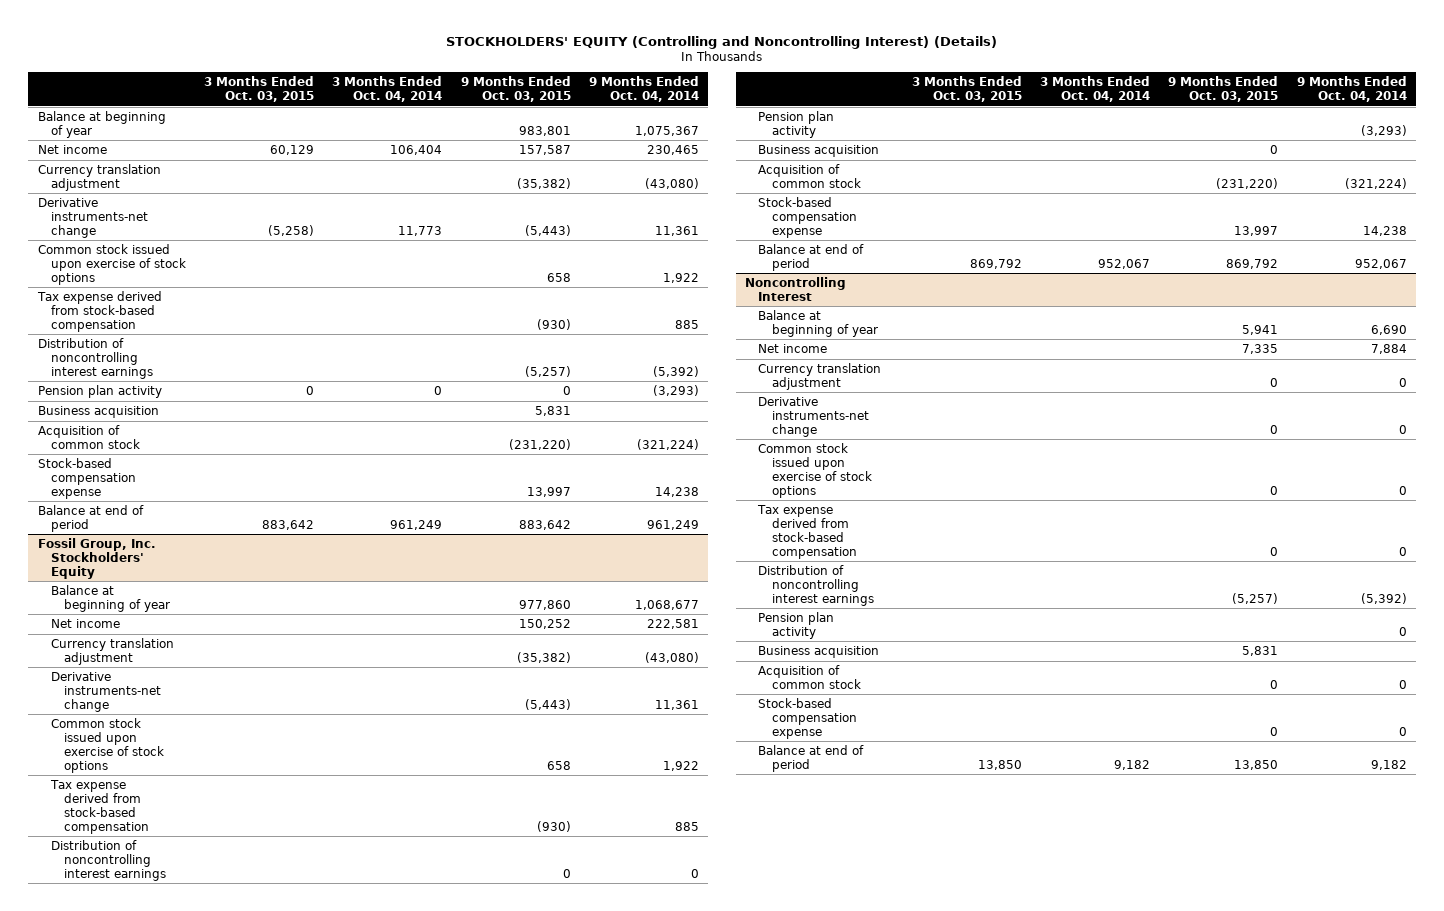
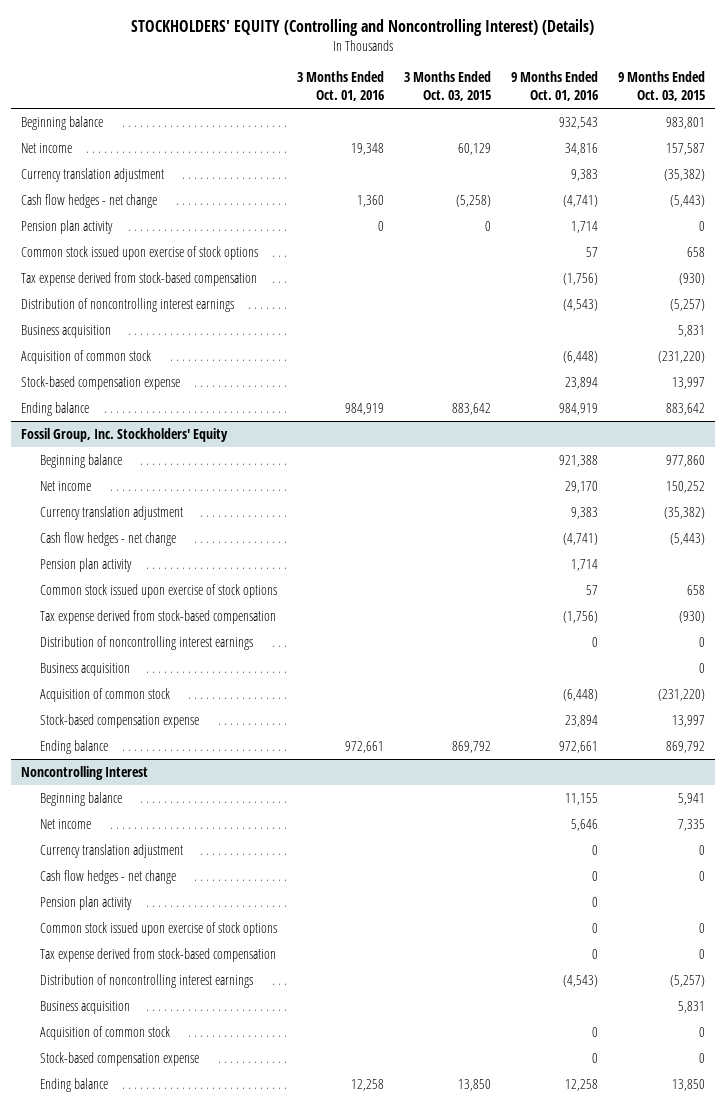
- | 3 Months Ended Oct. 03, 2015 | 3 Months Ended Oct. 04, 2014 | 9 Months Ended Oct. 03, 2015 | 9 Months Ended Oct. 04, 2014
+ | 3 Months Ended Oct. 01, 2016 | 3 Months Ended Oct. 03, 2015 | 9 Months Ended Oct. 01, 2016 | 9 Months Ended Oct. 03, 2015
- Balance at beginning of year | | | 983,801 | 1,075,367
+ Beginning balance | | | 932,543 | 983,801
- Derivative instruments-net change | (5,258) | 11,773 | (5,443) | 11,361
+ Cash flow hedges - net change | 1,360 | (5,258) | (4,741) | (5,443)
moved up: Pension plan activity | 0 | 0 | 1,714 | 0
- Balance at end of period | 883,642 | 961,249 | 883,642 | 961,249
+ Ending balance | 984,919 | 883,642 | 984,919 | 883,642
@ Fossil Group, Inc. Stockholders' Equity
- Balance at beginning of year | | | 977,860 | 1,068,677
+ Beginning balance | | | 921,388 | 977,860
- Derivative instruments-net change | | | (5,443) | 11,361
+ Cash flow hedges - net change | | | (4,741) | (5,443)
moved up: Pension plan activity | | | 1,714 |
- Balance at end of period | 869,792 | 952,067 | 869,792 | 952,067
+ Ending balance | 972,661 | 869,792 | 972,661 | 869,792
@ Noncontrolling Interest
- Balance at beginning of year | | | 5,941 | 6,690
+ Beginning balance | | | 11,155 | 5,941
- Derivative instruments-net change | | | 0 | 0
+ Cash flow hedges - net change | | | 0 | 0
moved up: Pension plan activity | | | 0 |
- Balance at end of period | 13,850 | 9,182 | 13,850 | 9,182
+ Ending balance | 12,258 | 13,850 | 12,258 | 13,850

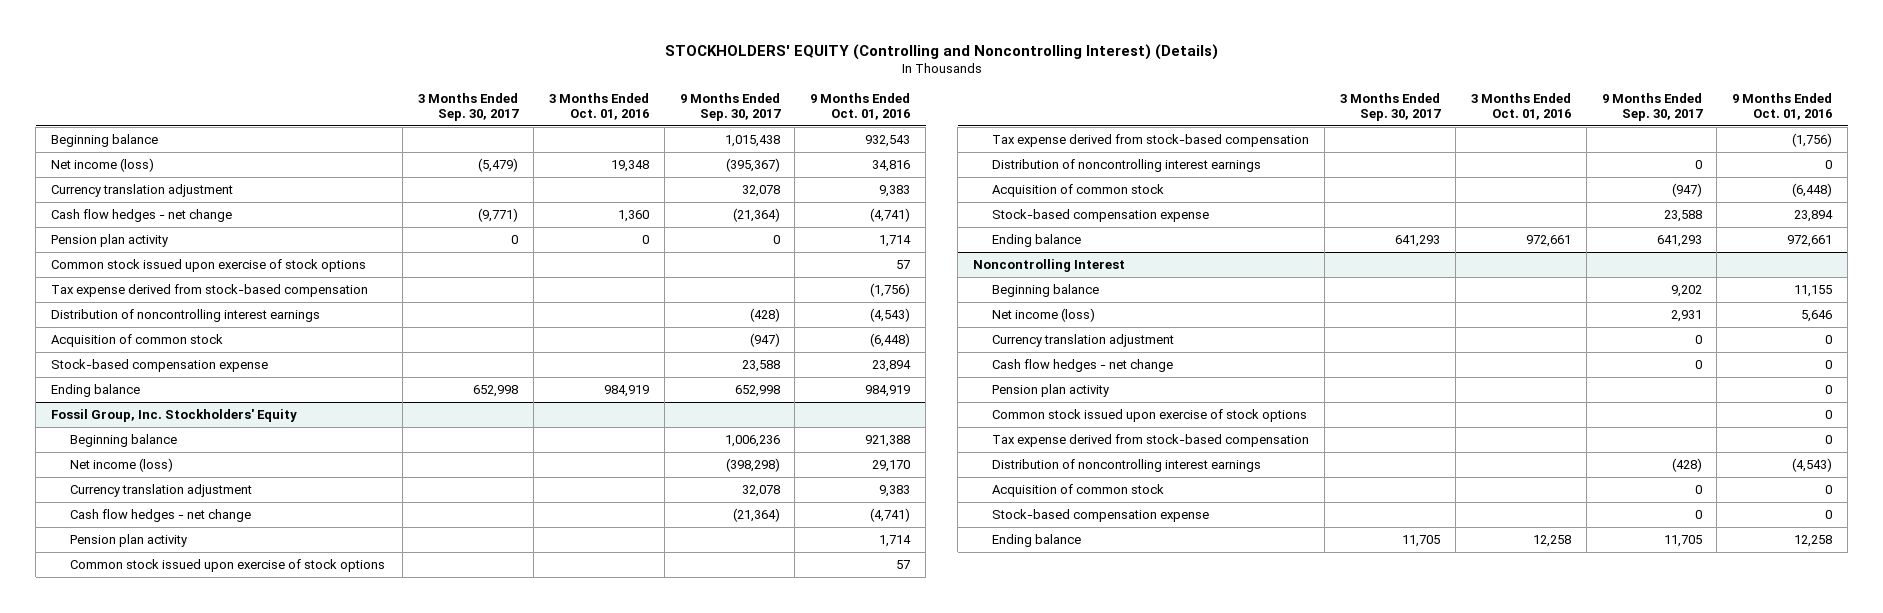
- | 3 Months Ended Oct. 01, 2016 | 3 Months Ended Oct. 03, 2015 | 9 Months Ended Oct. 01, 2016 | 9 Months Ended Oct. 03, 2015
+ | 3 Months Ended Sep. 30, 2017 | 3 Months Ended Oct. 01, 2016 | 9 Months Ended Sep. 30, 2017 | 9 Months Ended Oct. 01, 2016
- Net income | 19,348 | 60,129 | 34,816 | 157,587
+ Net income (loss) | (5,479) | 19,348 | (395,367) | 34,816
- Business acquisition | | | | 5,831
@ Fossil Group, Inc. Stockholders' Equity
- Net income | | | 29,170 | 150,252
+ Net income (loss) | | | (398,298) | 29,170
- Business acquisition | | | | 0
@ Noncontrolling Interest
- Net income | | | 5,646 | 7,335
+ Net income (loss) | | | 2,931 | 5,646
- Business acquisition | | | | 5,831

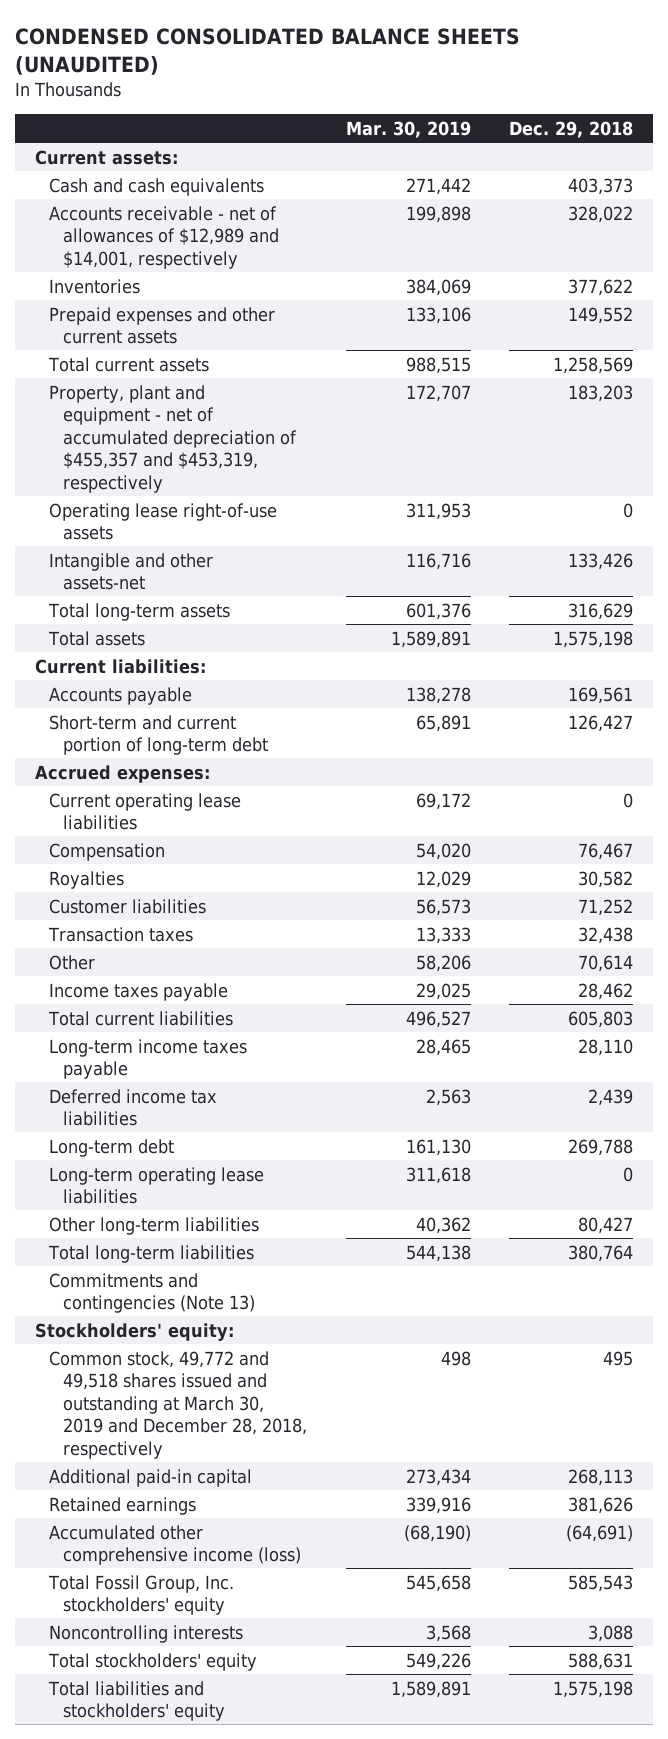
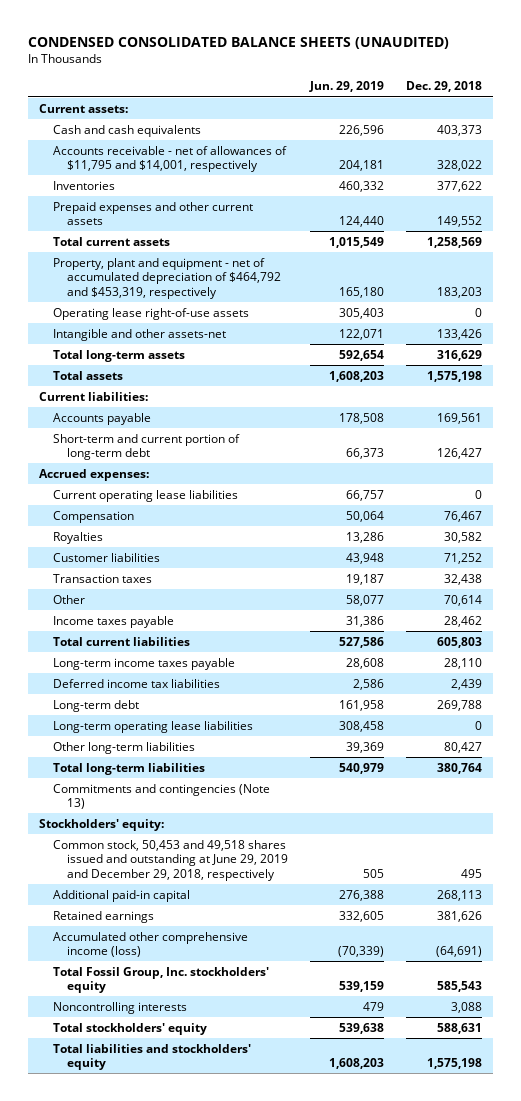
- | Mar. 30, 2019 | Dec. 29, 2018
+ | Jun. 29, 2019 | Dec. 29, 2018
- Accounts receivable - net of allowances of $12,989 and $14,001, respectively | 199,898 | 328,022
+ Accounts receivable - net of allowances of $11,795 and $14,001, respectively | 204,181 | 328,022
- Property, plant and equipment - net of accumulated depreciation of $455,357 and $453,319, respectively | 172,707 | 183,203
+ Property, plant and equipment - net of accumulated depreciation of $464,792 and $453,319, respectively | 165,180 | 183,203
- Common stock, 49,772 and 49,518 shares issued and outstanding at March 30, 2019 and December 28, 2018, respectively | 498 | 495
+ Common stock, 50,453 and 49,518 shares issued and outstanding at June 29, 2019 and December 29, 2018, respectively | 505 | 495

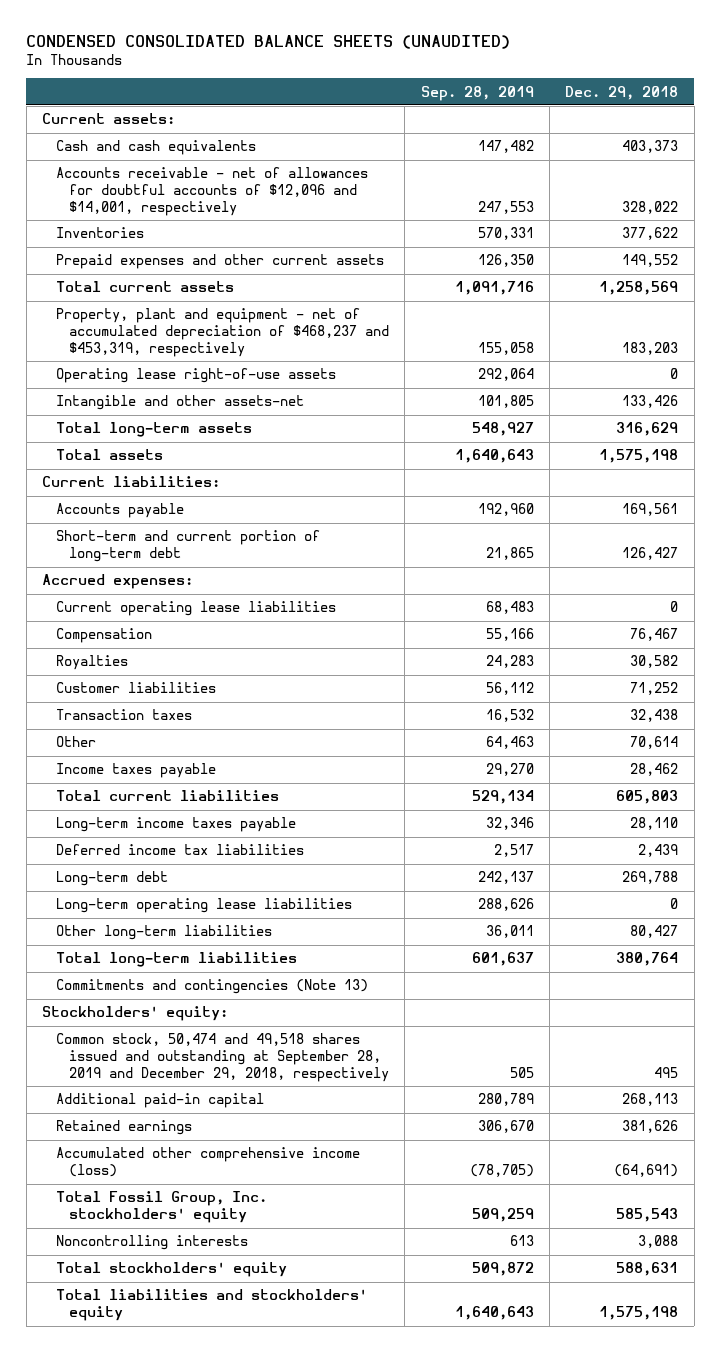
- | Jun. 29, 2019 | Dec. 29, 2018
+ | Sep. 28, 2019 | Dec. 29, 2018
- Accounts receivable - net of allowances of $11,795 and $14,001, respectively | 204,181 | 328,022
+ Accounts receivable - net of allowances for doubtful accounts of $12,096 and $14,001, respectively | 247,553 | 328,022
- Property, plant and equipment - net of accumulated depreciation of $464,792 and $453,319, respectively | 165,180 | 183,203
+ Property, plant and equipment - net of accumulated depreciation of $468,237 and $453,319, respectively | 155,058 | 183,203
- Common stock, 50,453 and 49,518 shares issued and outstanding at June 29, 2019 and December 29, 2018, respectively | 505 | 495
+ Common stock, 50,474 and 49,518 shares issued and outstanding at September 28, 2019 and December 29, 2018, respectively | 505 | 495

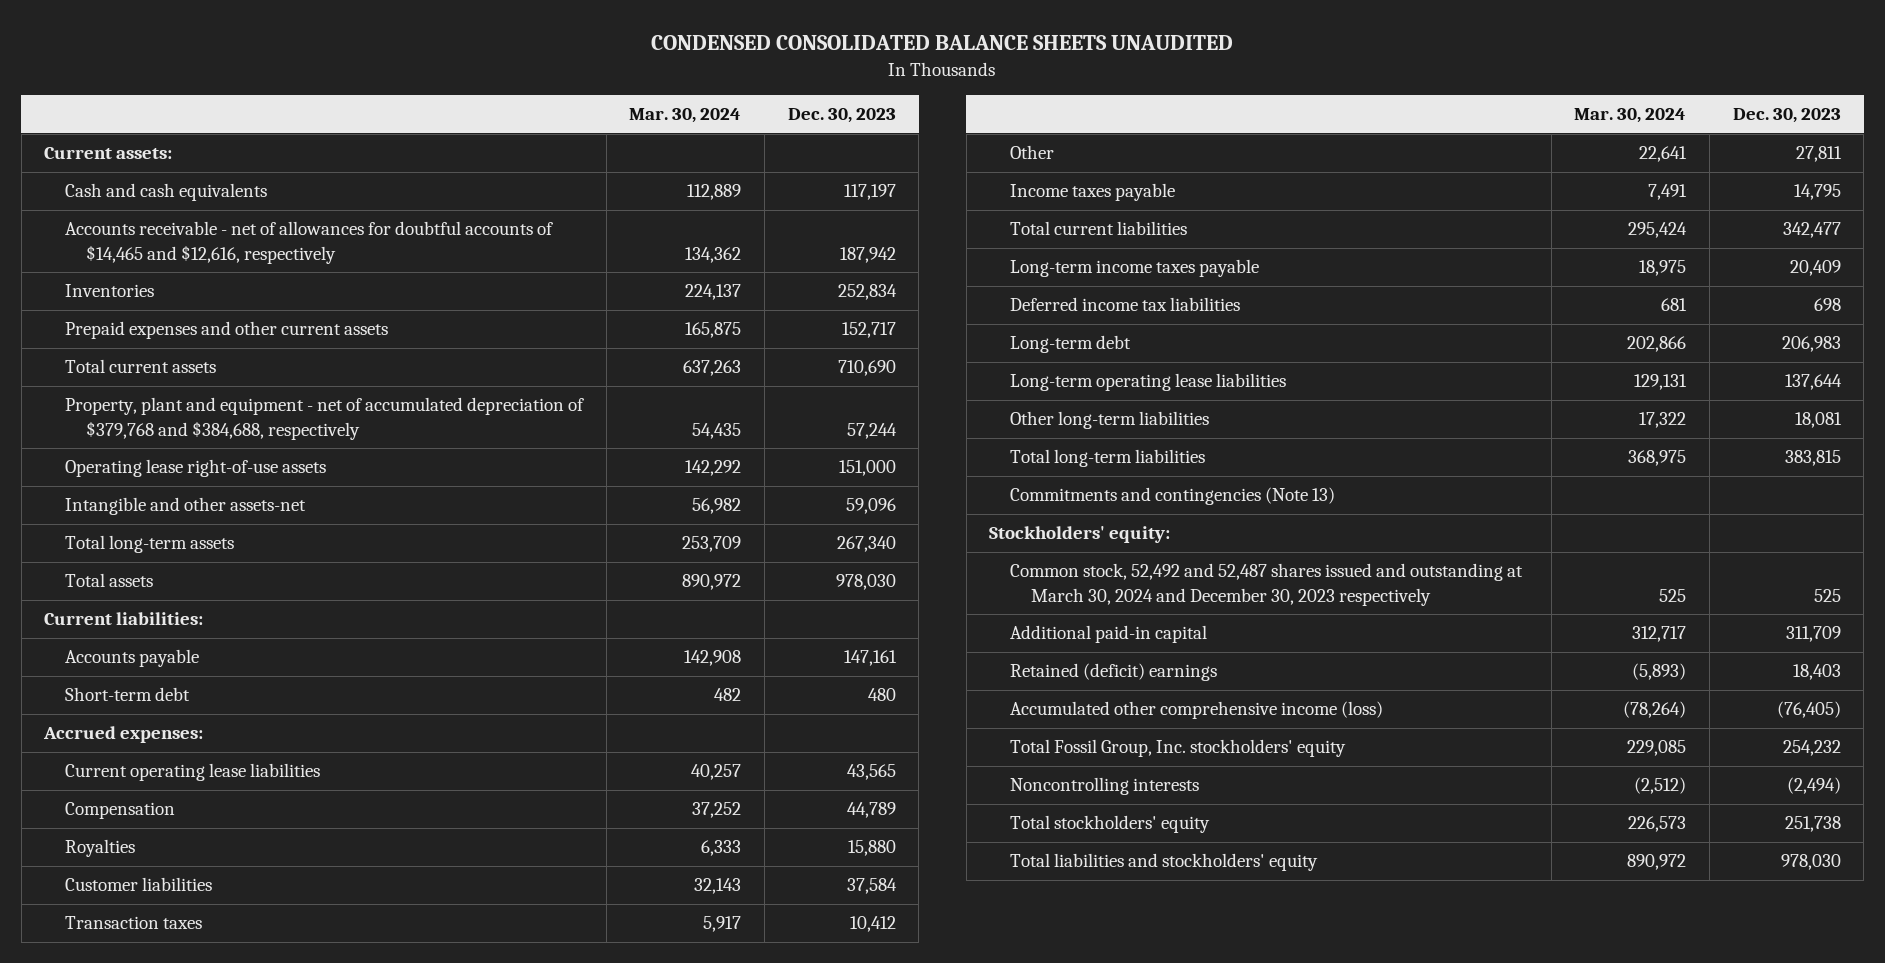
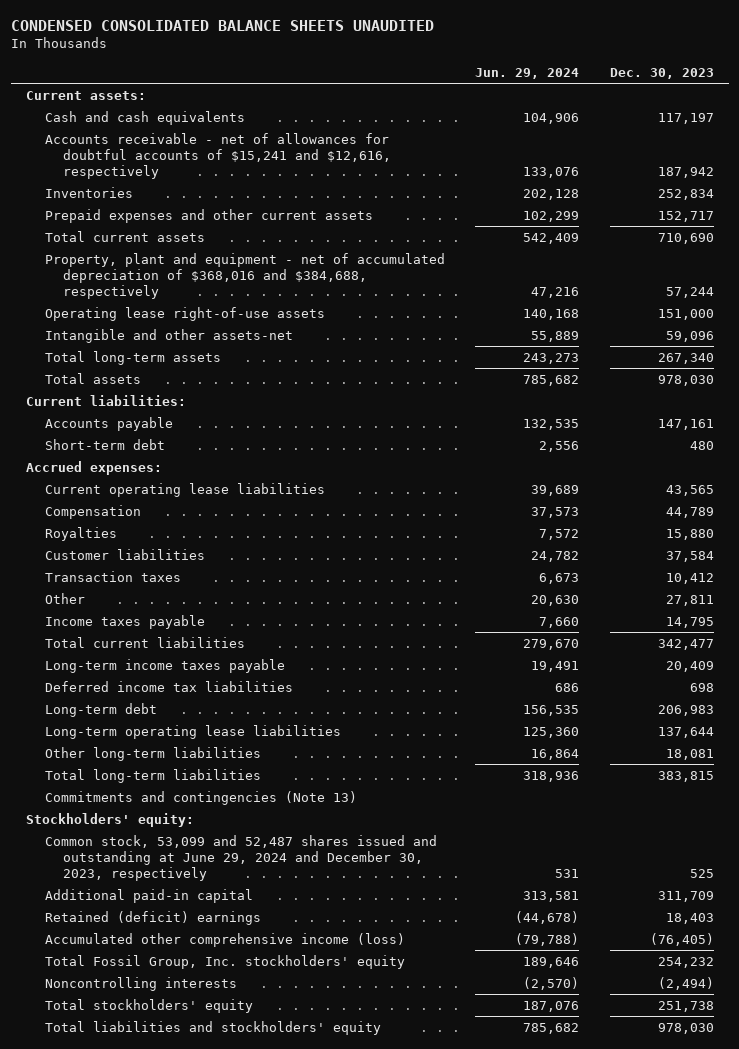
- | Mar. 30, 2024 | Dec. 30, 2023
+ | Jun. 29, 2024 | Dec. 30, 2023
- Accounts receivable - net of allowances for doubtful accounts of $14,465 and $12,616, respectively | 134,362 | 187,942
+ Accounts receivable - net of allowances for doubtful accounts of $15,241 and $12,616, respectively | 133,076 | 187,942
- Property, plant and equipment - net of accumulated depreciation of $379,768 and $384,688, respectively | 54,435 | 57,244
+ Property, plant and equipment - net of accumulated depreciation of $368,016 and $384,688, respectively | 47,216 | 57,244
- Common stock, 52,492 and 52,487 shares issued and outstanding at March 30, 2024 and December 30, 2023 respectively | 525 | 525
+ Common stock, 53,099 and 52,487 shares issued and outstanding at June 29, 2024 and December 30, 2023, respectively | 531 | 525

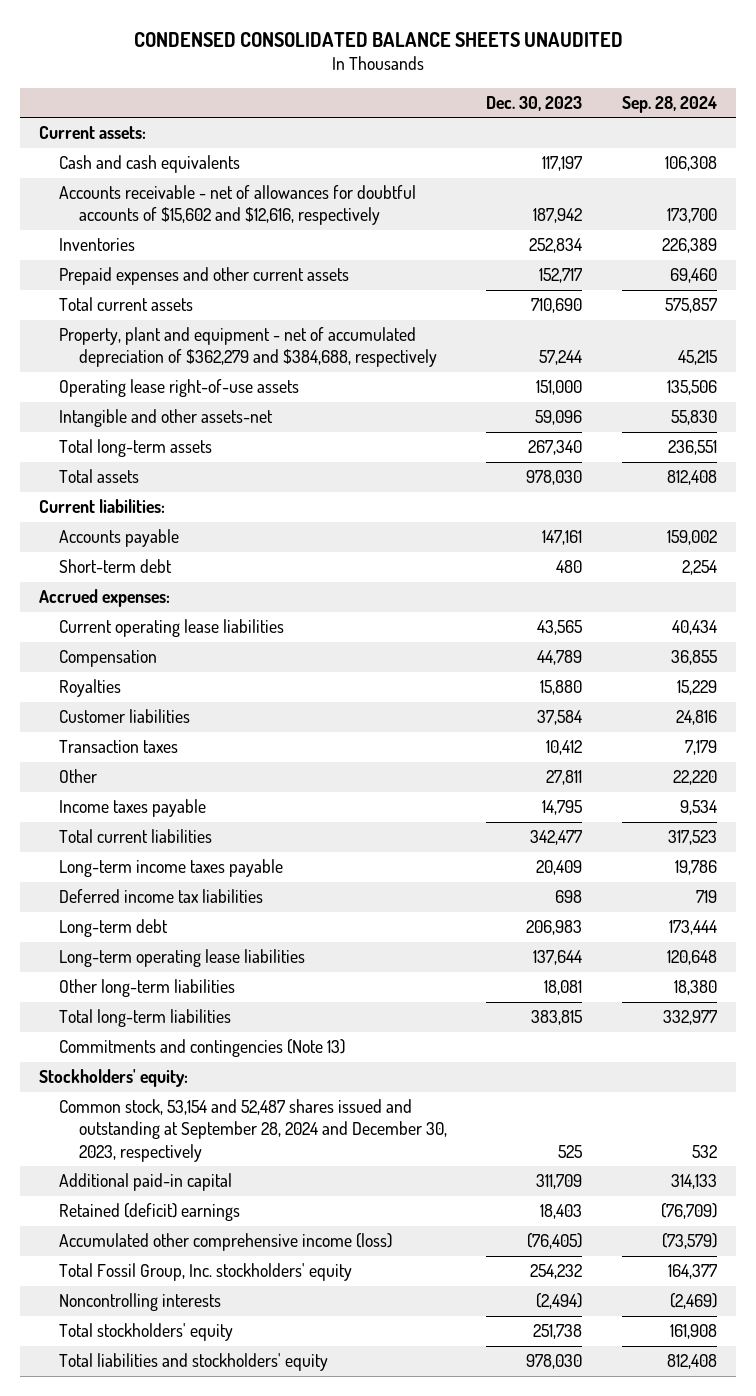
- | Jun. 29, 2024 | Dec. 30, 2023
+ | Dec. 30, 2023 | Sep. 28, 2024
- Accounts receivable - net of allowances for doubtful accounts of $15,241 and $12,616, respectively | 133,076 | 187,942
+ Accounts receivable - net of allowances for doubtful accounts of $15,602 and $12,616, respectively | 187,942 | 173,700
- Property, plant and equipment - net of accumulated depreciation of $368,016 and $384,688, respectively | 47,216 | 57,244
+ Property, plant and equipment - net of accumulated depreciation of $362,279 and $384,688, respectively | 57,244 | 45,215
- Common stock, 53,099 and 52,487 shares issued and outstanding at June 29, 2024 and December 30, 2023, respectively | 531 | 525
+ Common stock, 53,154 and 52,487 shares issued and outstanding at September 28, 2024 and December 30, 2023, respectively | 525 | 532

